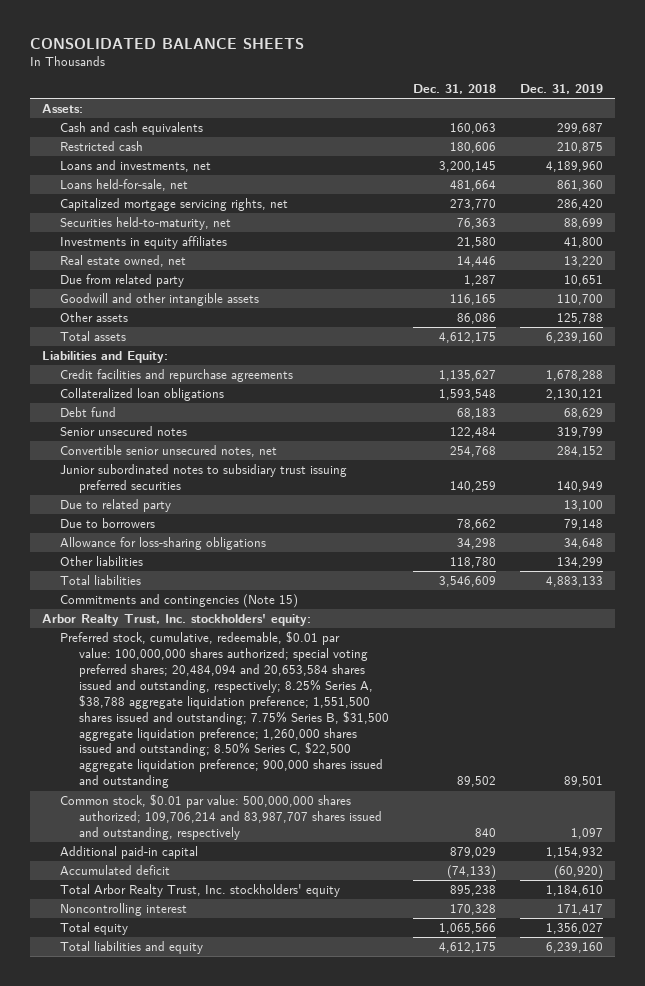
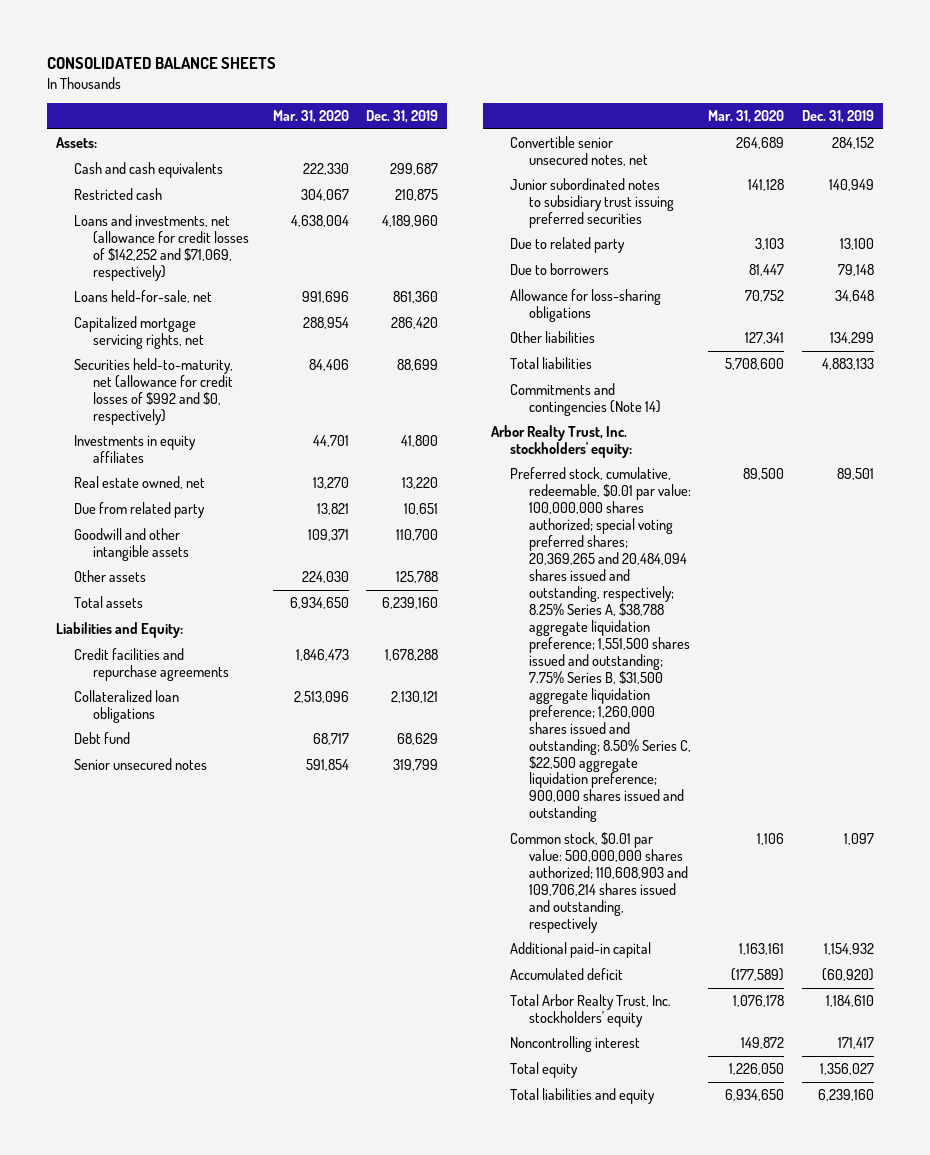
- | Dec. 31, 2018 | Dec. 31, 2019
+ | Mar. 31, 2020 | Dec. 31, 2019
- Loans and investments, net | 3,200,145 | 4,189,960
+ Loans and investments, net (allowance for credit losses of $142,252 and $71,069, respectively) | 4,638,004 | 4,189,960
- Securities held-to-maturity, net | 76,363 | 88,699
+ Securities held-to-maturity, net (allowance for credit losses of $992 and $0, respectively) | 84,406 | 88,699
- Commitments and contingencies (Note 15)
+ Commitments and contingencies (Note 14)
- Preferred stock, cumulative, redeemable, $0.01 par value: 100,000,000 shares authorized; special voting preferred shares; 20,484,094 and 20,653,584 shares issued and outstanding, respectively; 8.25% Series A, $38,788 aggregate liquidation preference; 1,551,500 shares issued and outstanding; 7.75% Series B, $31,500 aggregate liquidation preference; 1,260,000 shares issued and outstanding; 8.50% Series C, $22,500 aggregate liquidation preference; 900,000 shares issued and outstanding | 89,502 | 89,501
- Common stock, $0.01 par value: 500,000,000 shares authorized; 109,706,214 and 83,987,707 shares issued and outstanding, respectively | 840 | 1,097
+ Preferred stock, cumulative, redeemable, $0.01 par value: 100,000,000 shares authorized; special voting preferred shares; 20,369,265 and 20,484,094 shares issued and outstanding, respectively; 8.25% Series A, $38,788 aggregate liquidation preference; 1,551,500 shares issued and outstanding; 7.75% Series B, $31,500 aggregate liquidation preference; 1,260,000 shares issued and outstanding; 8.50% Series C, $22,500 aggregate liquidation preference; 900,000 shares issued and outstanding | 89,500 | 89,501
+ Common stock, $0.01 par value: 500,000,000 shares authorized; 110,608,903 and 109,706,214 shares issued and outstanding, respectively | 1,106 | 1,097

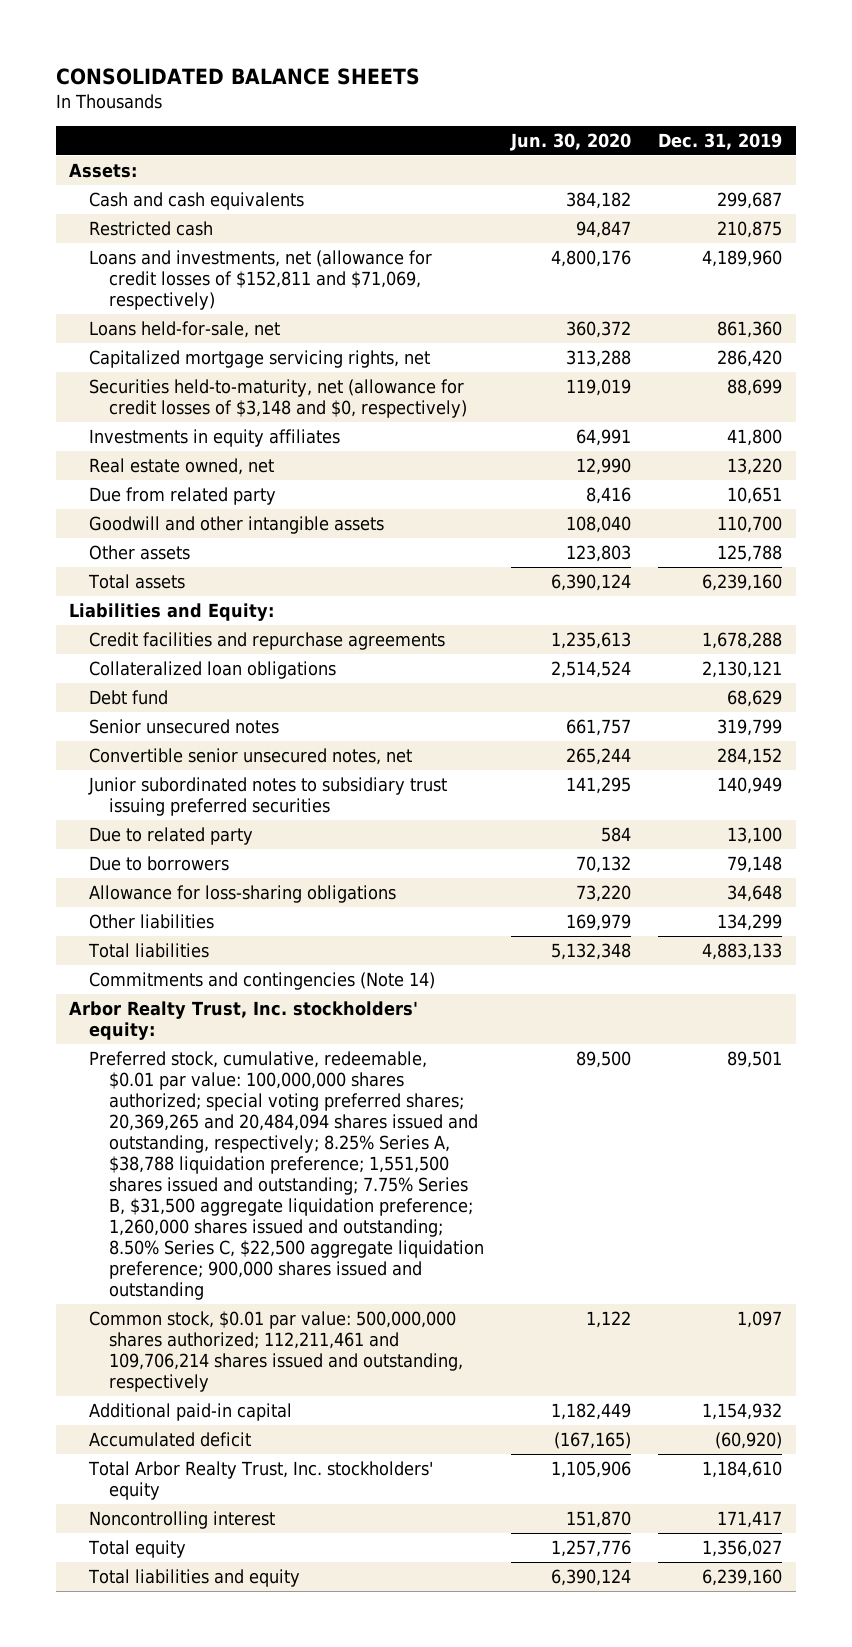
- | Mar. 31, 2020 | Dec. 31, 2019
+ | Jun. 30, 2020 | Dec. 31, 2019
- Loans and investments, net (allowance for credit losses of $142,252 and $71,069, respectively) | 4,638,004 | 4,189,960
+ Loans and investments, net (allowance for credit losses of $152,811 and $71,069, respectively) | 4,800,176 | 4,189,960
- Securities held-to-maturity, net (allowance for credit losses of $992 and $0, respectively) | 84,406 | 88,699
+ Securities held-to-maturity, net (allowance for credit losses of $3,148 and $0, respectively) | 119,019 | 88,699
- Preferred stock, cumulative, redeemable, $0.01 par value: 100,000,000 shares authorized; special voting preferred shares; 20,369,265 and 20,484,094 shares issued and outstanding, respectively; 8.25% Series A, $38,788 aggregate liquidation preference; 1,551,500 shares issued and outstanding; 7.75% Series B, $31,500 aggregate liquidation preference; 1,260,000 shares issued and outstanding; 8.50% Series C, $22,500 aggregate liquidation preference; 900,000 shares issued and outstanding | 89,500 | 89,501
- Common stock, $0.01 par value: 500,000,000 shares authorized; 110,608,903 and 109,706,214 shares issued and outstanding, respectively | 1,106 | 1,097
+ Preferred stock, cumulative, redeemable, $0.01 par value: 100,000,000 shares authorized; special voting preferred shares; 20,369,265 and 20,484,094 shares issued and outstanding, respectively; 8.25% Series A, $38,788 liquidation preference; 1,551,500 shares issued and outstanding; 7.75% Series B, $31,500 aggregate liquidation preference; 1,260,000 shares issued and outstanding; 8.50% Series C, $22,500 aggregate liquidation preference; 900,000 shares issued and outstanding | 89,500 | 89,501
+ Common stock, $0.01 par value: 500,000,000 shares authorized; 112,211,461 and 109,706,214 shares issued and outstanding, respectively | 1,122 | 1,097

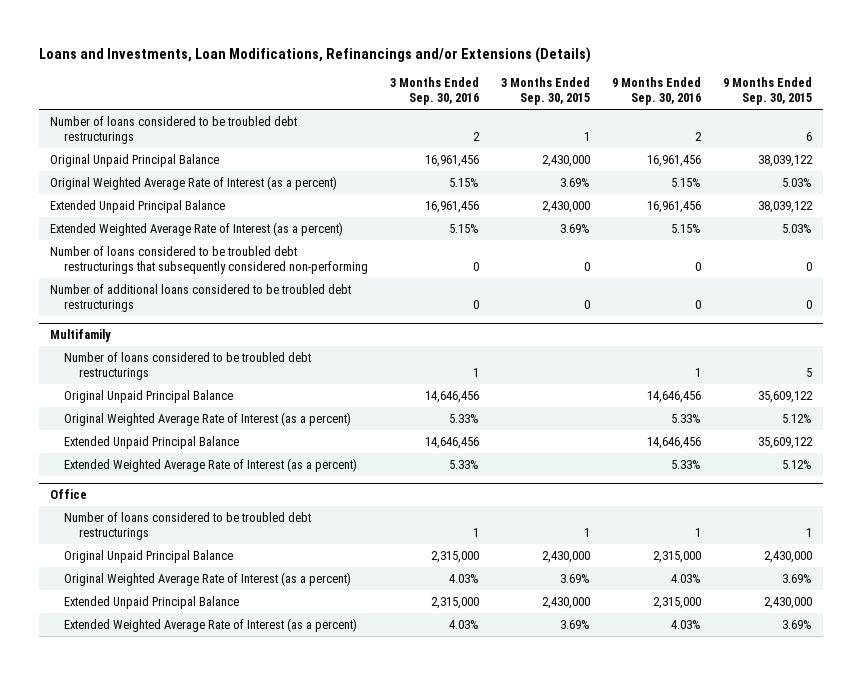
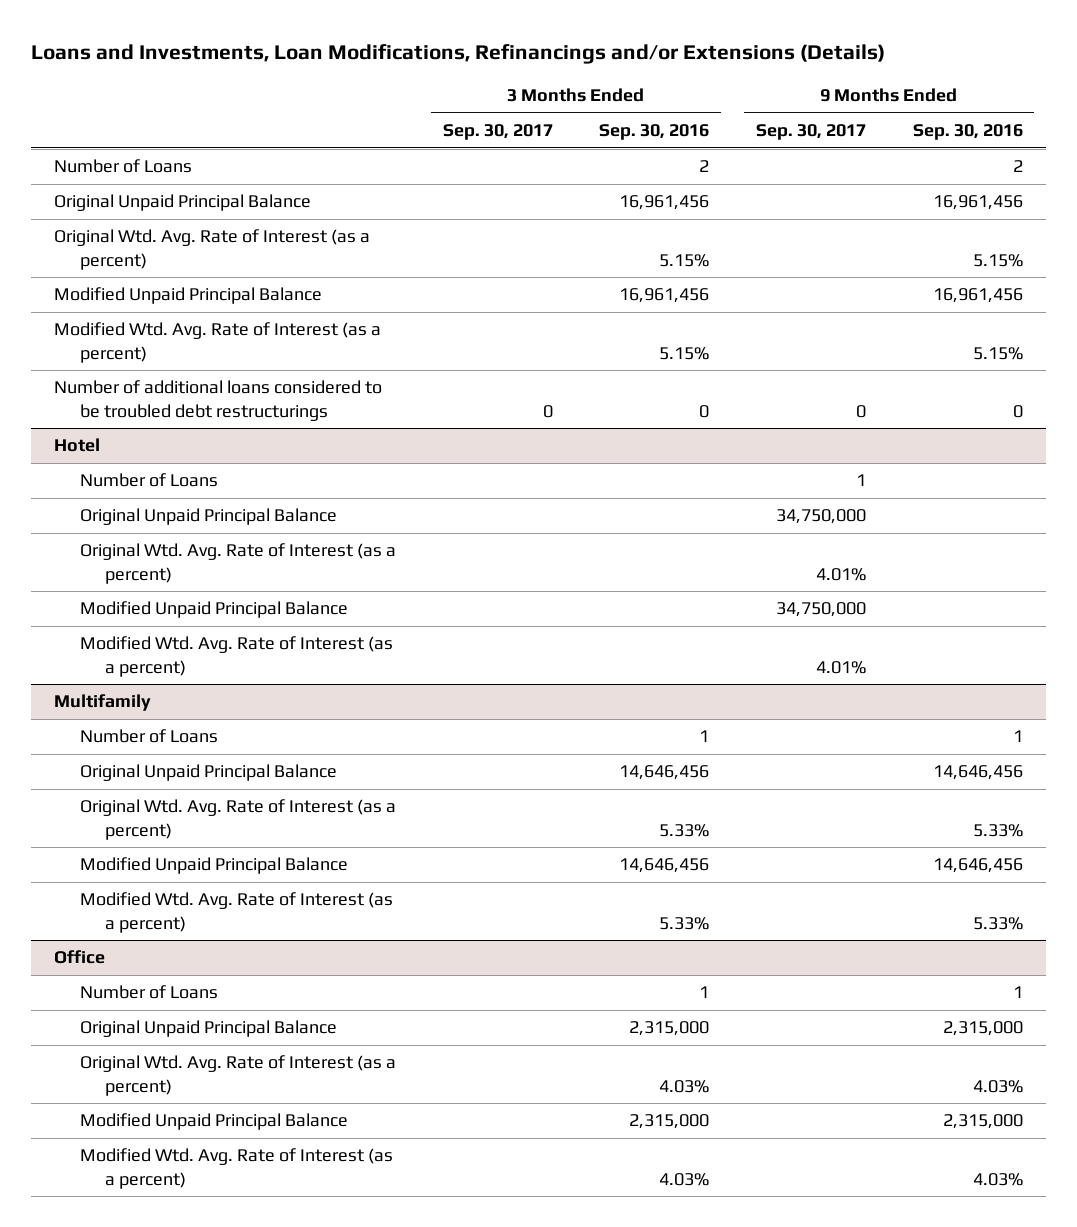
- | 3 Months Ended Sep. 30, 2016 | 3 Months Ended Sep. 30, 2015 | 9 Months Ended Sep. 30, 2016 | 9 Months Ended Sep. 30, 2015
+ | 3 Months Ended Sep. 30, 2017 | 3 Months Ended Sep. 30, 2016 | 9 Months Ended Sep. 30, 2017 | 9 Months Ended Sep. 30, 2016
- Number of loans considered to be troubled debt restructurings | 2 | 1 | 2 | 6
+ Number of Loans | | 2 | | 2
- Original Weighted Average Rate of Interest (as a percent) | 5.15% | 3.69% | 5.15% | 5.03%
- Extended Unpaid Principal Balance | 16,961,456 | 2,430,000 | 16,961,456 | 38,039,122
- Extended Weighted Average Rate of Interest (as a percent) | 5.15% | 3.69% | 5.15% | 5.03%
- Number of loans considered to be troubled debt restructurings that subsequently considered non-performing | 0 | 0 | 0 | 0
+ Original Wtd. Avg. Rate of Interest (as a percent) | | 5.15% | | 5.15%
+ Modified Unpaid Principal Balance | | 16,961,456 | | 16,961,456
+ Modified Wtd. Avg. Rate of Interest (as a percent) | | 5.15% | | 5.15%
+ Hotel
+ Number of Loans | | | 1 |
+ Original Unpaid Principal Balance | | | 34,750,000 |
+ Original Wtd. Avg. Rate of Interest (as a percent) | | | 4.01% |
+ Modified Unpaid Principal Balance | | | 34,750,000 |
+ Modified Wtd. Avg. Rate of Interest (as a percent) | | | 4.01% |
@ Multifamily
- Number of loans considered to be troubled debt restructurings | 1 | | 1 | 5
+ Number of Loans | | 1 | | 1
- Original Weighted Average Rate of Interest (as a percent) | 5.33% | | 5.33% | 5.12%
- Extended Unpaid Principal Balance | 14,646,456 | | 14,646,456 | 35,609,122
- Extended Weighted Average Rate of Interest (as a percent) | 5.33% | | 5.33% | 5.12%
+ Original Wtd. Avg. Rate of Interest (as a percent) | | 5.33% | | 5.33%
+ Modified Unpaid Principal Balance | | 14,646,456 | | 14,646,456
+ Modified Wtd. Avg. Rate of Interest (as a percent) | | 5.33% | | 5.33%
@ Office
- Number of loans considered to be troubled debt restructurings | 1 | 1 | 1 | 1
+ Number of Loans | | 1 | | 1
- Original Weighted Average Rate of Interest (as a percent) | 4.03% | 3.69% | 4.03% | 3.69%
- Extended Unpaid Principal Balance | 2,315,000 | 2,430,000 | 2,315,000 | 2,430,000
- Extended Weighted Average Rate of Interest (as a percent) | 4.03% | 3.69% | 4.03% | 3.69%
+ Original Wtd. Avg. Rate of Interest (as a percent) | | 4.03% | | 4.03%
+ Modified Unpaid Principal Balance | | 2,315,000 | | 2,315,000
+ Modified Wtd. Avg. Rate of Interest (as a percent) | | 4.03% | | 4.03%

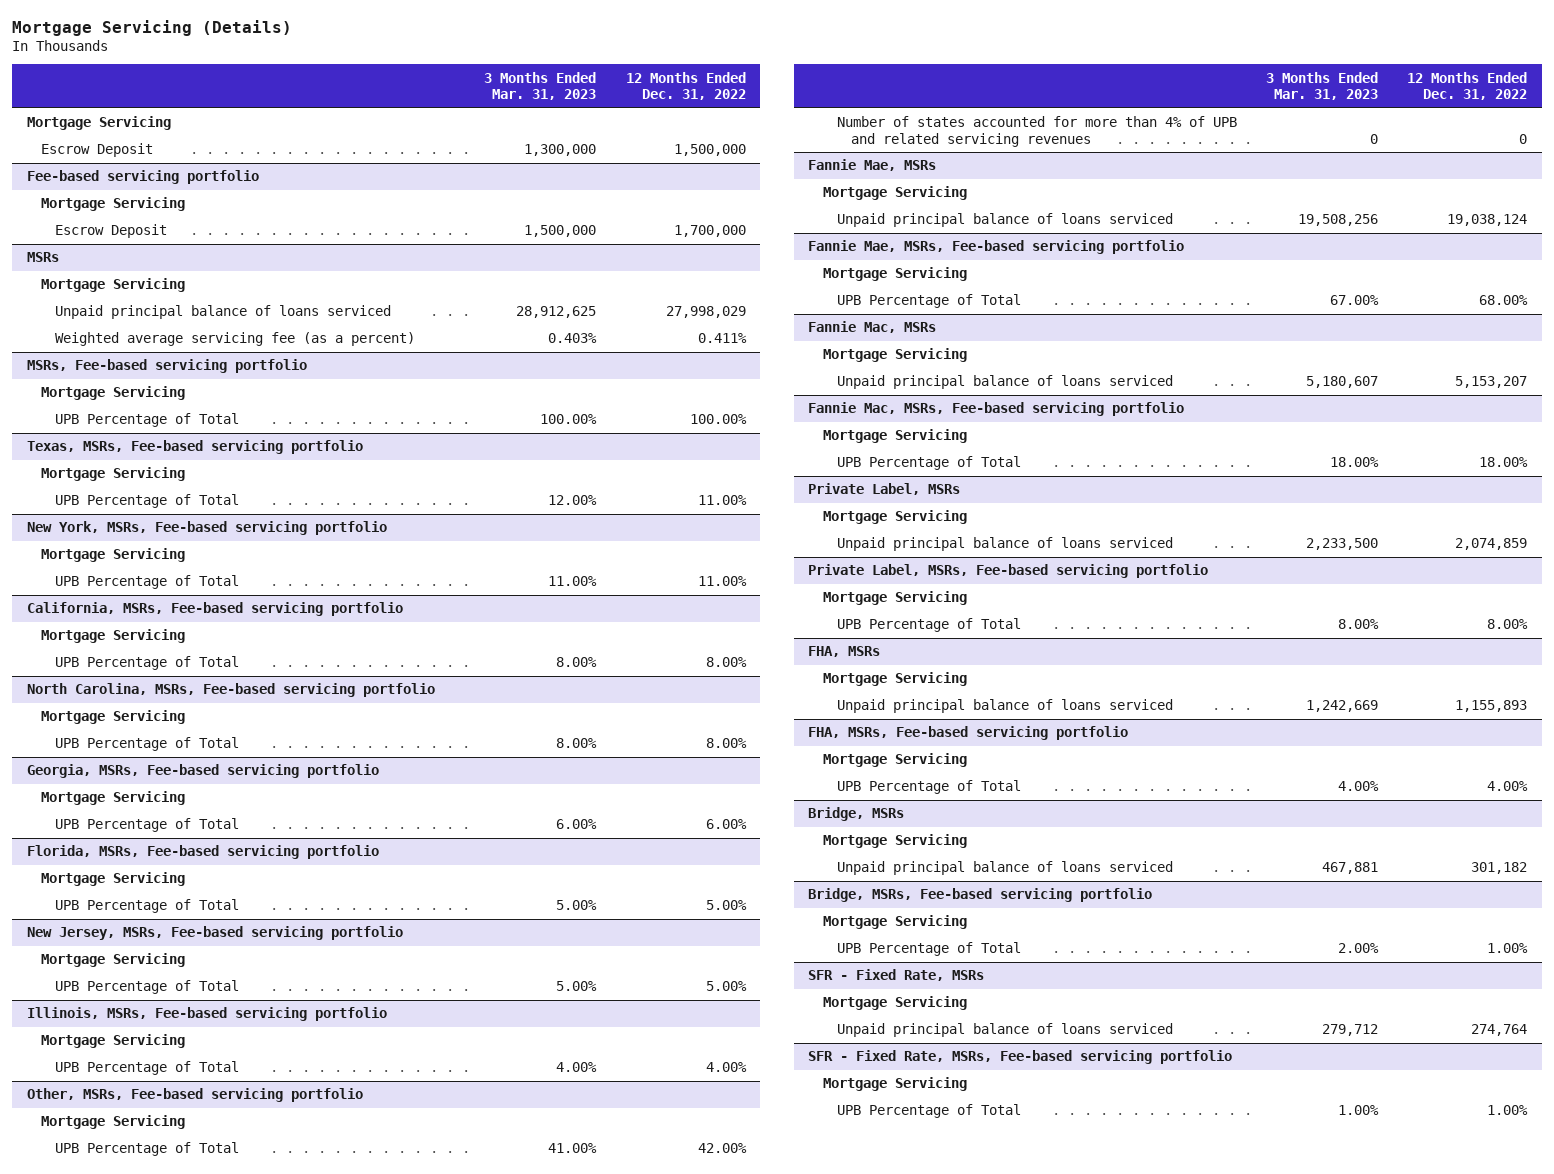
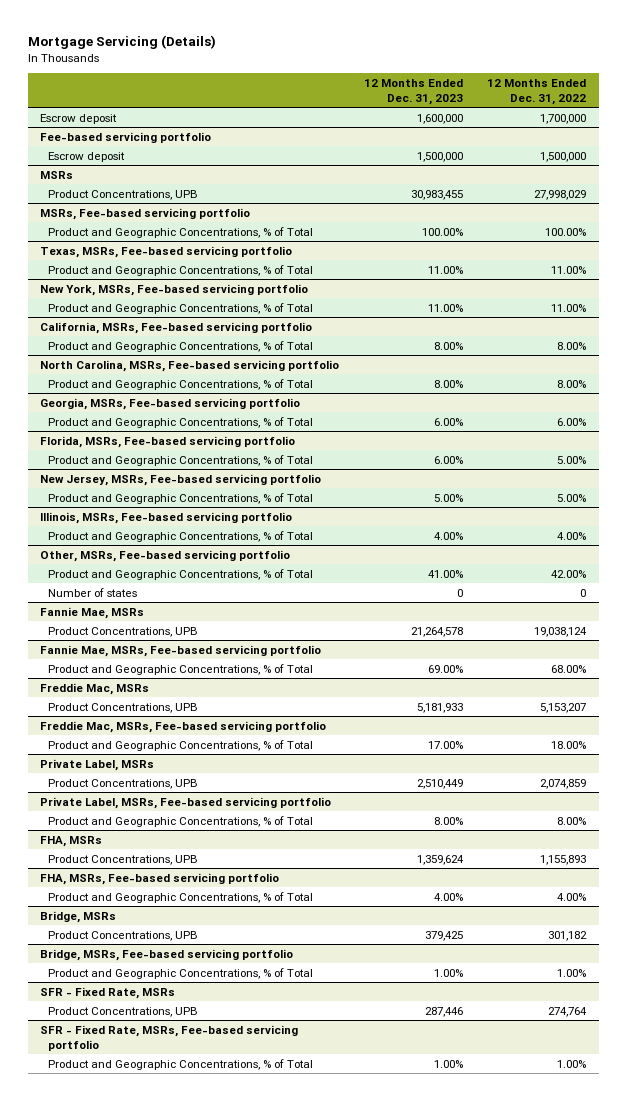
- | 3 Months Ended Mar. 31, 2023 | 12 Months Ended Dec. 31, 2022
+ | 12 Months Ended Dec. 31, 2023 | 12 Months Ended Dec. 31, 2022
- Mortgage Servicing
- Escrow Deposit | 1,300,000 | 1,500,000
+ Escrow deposit | 1,600,000 | 1,700,000
@ Fee-based servicing portfolio
- Mortgage Servicing
- Escrow Deposit | 1,500,000 | 1,700,000
+ Escrow deposit | 1,500,000 | 1,500,000
@ MSRs
- Mortgage Servicing
- Unpaid principal balance of loans serviced | 28,912,625 | 27,998,029
- Weighted average servicing fee (as a percent) | 0.403% | 0.411%
+ Product Concentrations, UPB | 30,983,455 | 27,998,029
@ MSRs, Fee-based servicing portfolio
- Mortgage Servicing
- UPB Percentage of Total | 100.00% | 100.00%
+ Product and Geographic Concentrations, % of Total | 100.00% | 100.00%
@ Texas, MSRs, Fee-based servicing portfolio
- Mortgage Servicing
- UPB Percentage of Total | 12.00% | 11.00%
+ Product and Geographic Concentrations, % of Total | 11.00% | 11.00%
@ New York, MSRs, Fee-based servicing portfolio
- Mortgage Servicing
- UPB Percentage of Total | 11.00% | 11.00%
+ Product and Geographic Concentrations, % of Total | 11.00% | 11.00%
@ California, MSRs, Fee-based servicing portfolio
- Mortgage Servicing
- UPB Percentage of Total | 8.00% | 8.00%
+ Product and Geographic Concentrations, % of Total | 8.00% | 8.00%
@ North Carolina, MSRs, Fee-based servicing portfolio
- Mortgage Servicing
- UPB Percentage of Total | 8.00% | 8.00%
+ Product and Geographic Concentrations, % of Total | 8.00% | 8.00%
@ Georgia, MSRs, Fee-based servicing portfolio
- Mortgage Servicing
- UPB Percentage of Total | 6.00% | 6.00%
+ Product and Geographic Concentrations, % of Total | 6.00% | 6.00%
@ Florida, MSRs, Fee-based servicing portfolio
- Mortgage Servicing
- UPB Percentage of Total | 5.00% | 5.00%
+ Product and Geographic Concentrations, % of Total | 6.00% | 5.00%
@ New Jersey, MSRs, Fee-based servicing portfolio
- Mortgage Servicing
- UPB Percentage of Total | 5.00% | 5.00%
+ Product and Geographic Concentrations, % of Total | 5.00% | 5.00%
@ Illinois, MSRs, Fee-based servicing portfolio
- Mortgage Servicing
- UPB Percentage of Total | 4.00% | 4.00%
+ Product and Geographic Concentrations, % of Total | 4.00% | 4.00%
@ Other, MSRs, Fee-based servicing portfolio
- Mortgage Servicing
- UPB Percentage of Total | 41.00% | 42.00%
- Number of states accounted for more than 4% of UPB and related servicing revenues | 0 | 0
+ Product and Geographic Concentrations, % of Total | 41.00% | 42.00%
+ Number of states | 0 | 0
@ Fannie Mae, MSRs
- Mortgage Servicing
- Unpaid principal balance of loans serviced | 19,508,256 | 19,038,124
+ Product Concentrations, UPB | 21,264,578 | 19,038,124
@ Fannie Mae, MSRs, Fee-based servicing portfolio
- Mortgage Servicing
- UPB Percentage of Total | 67.00% | 68.00%
- Fannie Mac, MSRs
- Mortgage Servicing
- Unpaid principal balance of loans serviced | 5,180,607 | 5,153,207
- Fannie Mac, MSRs, Fee-based servicing portfolio
- Mortgage Servicing
- UPB Percentage of Total | 18.00% | 18.00%
@ Fannie Mae, MSRs, Fee-based servicing portfolio
+ Product and Geographic Concentrations, % of Total | 69.00% | 68.00%
+ Freddie Mac, MSRs
+ Product Concentrations, UPB | 5,181,933 | 5,153,207
+ Freddie Mac, MSRs, Fee-based servicing portfolio
+ Product and Geographic Concentrations, % of Total | 17.00% | 18.00%
@ Private Label, MSRs
- Mortgage Servicing
- Unpaid principal balance of loans serviced | 2,233,500 | 2,074,859
+ Product Concentrations, UPB | 2,510,449 | 2,074,859
@ Private Label, MSRs, Fee-based servicing portfolio
- Mortgage Servicing
- UPB Percentage of Total | 8.00% | 8.00%
+ Product and Geographic Concentrations, % of Total | 8.00% | 8.00%
@ FHA, MSRs
- Mortgage Servicing
- Unpaid principal balance of loans serviced | 1,242,669 | 1,155,893
+ Product Concentrations, UPB | 1,359,624 | 1,155,893
@ FHA, MSRs, Fee-based servicing portfolio
- Mortgage Servicing
- UPB Percentage of Total | 4.00% | 4.00%
+ Product and Geographic Concentrations, % of Total | 4.00% | 4.00%
@ Bridge, MSRs
- Mortgage Servicing
- Unpaid principal balance of loans serviced | 467,881 | 301,182
+ Product Concentrations, UPB | 379,425 | 301,182
@ Bridge, MSRs, Fee-based servicing portfolio
- Mortgage Servicing
- UPB Percentage of Total | 2.00% | 1.00%
+ Product and Geographic Concentrations, % of Total | 1.00% | 1.00%
@ SFR - Fixed Rate, MSRs
- Mortgage Servicing
- Unpaid principal balance of loans serviced | 279,712 | 274,764
+ Product Concentrations, UPB | 287,446 | 274,764
@ SFR - Fixed Rate, MSRs, Fee-based servicing portfolio
- Mortgage Servicing
- UPB Percentage of Total | 1.00% | 1.00%
+ Product and Geographic Concentrations, % of Total | 1.00% | 1.00%

